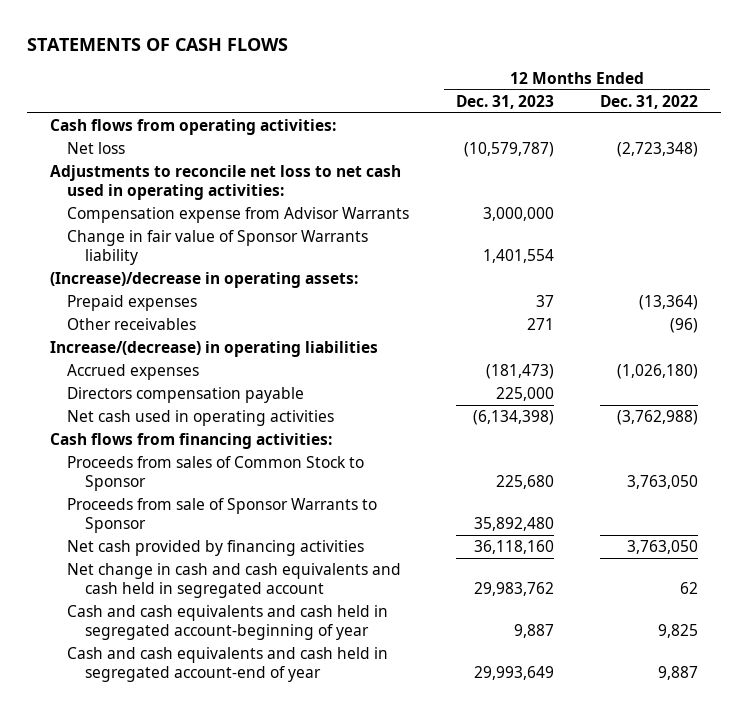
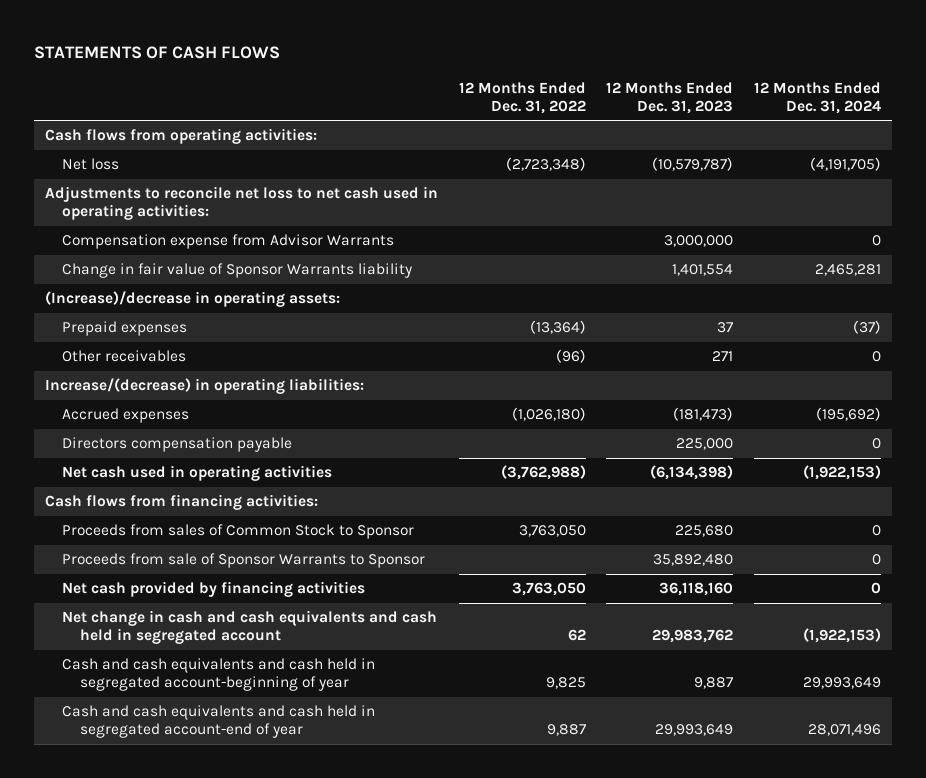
- | 12 Months Ended Dec. 31, 2023 | 12 Months Ended Dec. 31, 2022
+ | 12 Months Ended Dec. 31, 2022 | 12 Months Ended Dec. 31, 2023 | 12 Months Ended Dec. 31, 2024
- Increase/(decrease) in operating liabilities
+ Increase/(decrease) in operating liabilities:

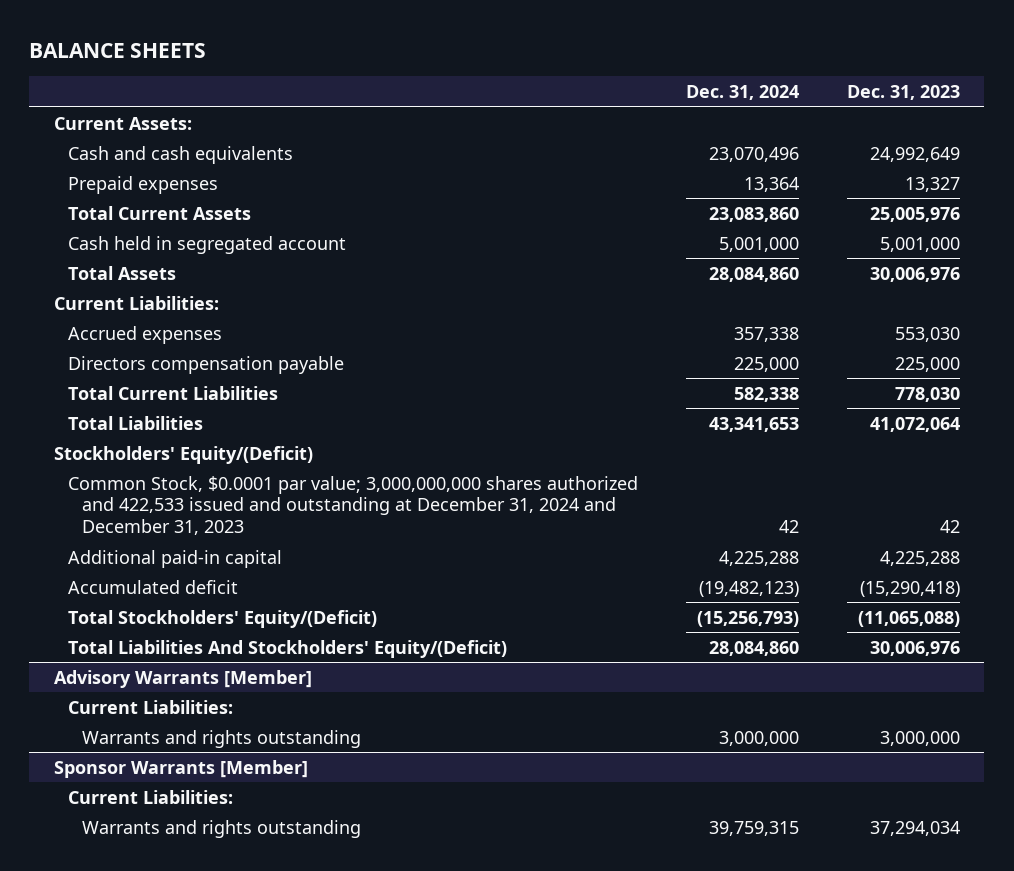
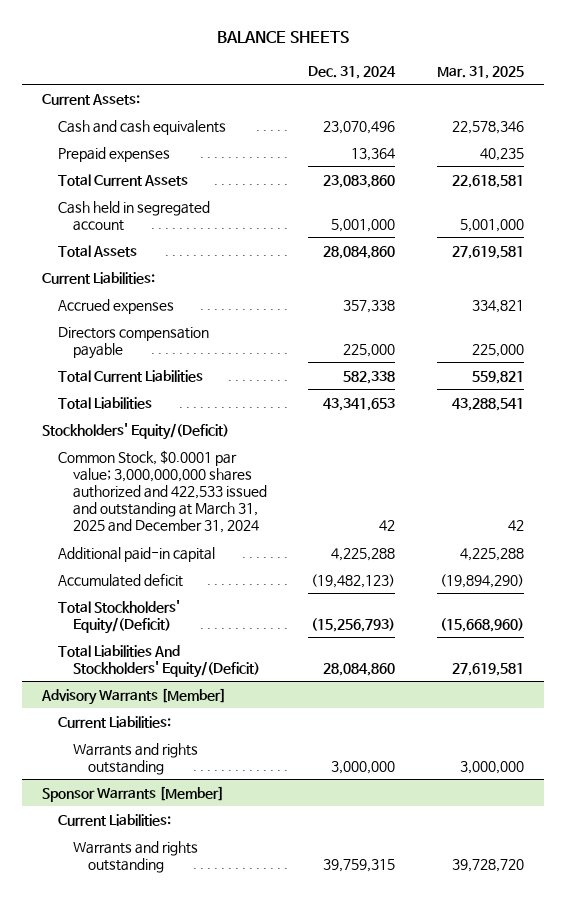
- | Dec. 31, 2024 | Dec. 31, 2023
+ | Dec. 31, 2024 | Mar. 31, 2025
- Common Stock, $0.0001 par value; 3,000,000,000 shares authorized and 422,533 issued and outstanding at December 31, 2024 and December 31, 2023 | 42 | 42
+ Common Stock, $0.0001 par value; 3,000,000,000 shares authorized and 422,533 issued and outstanding at March 31, 2025 and December 31, 2024 | 42 | 42

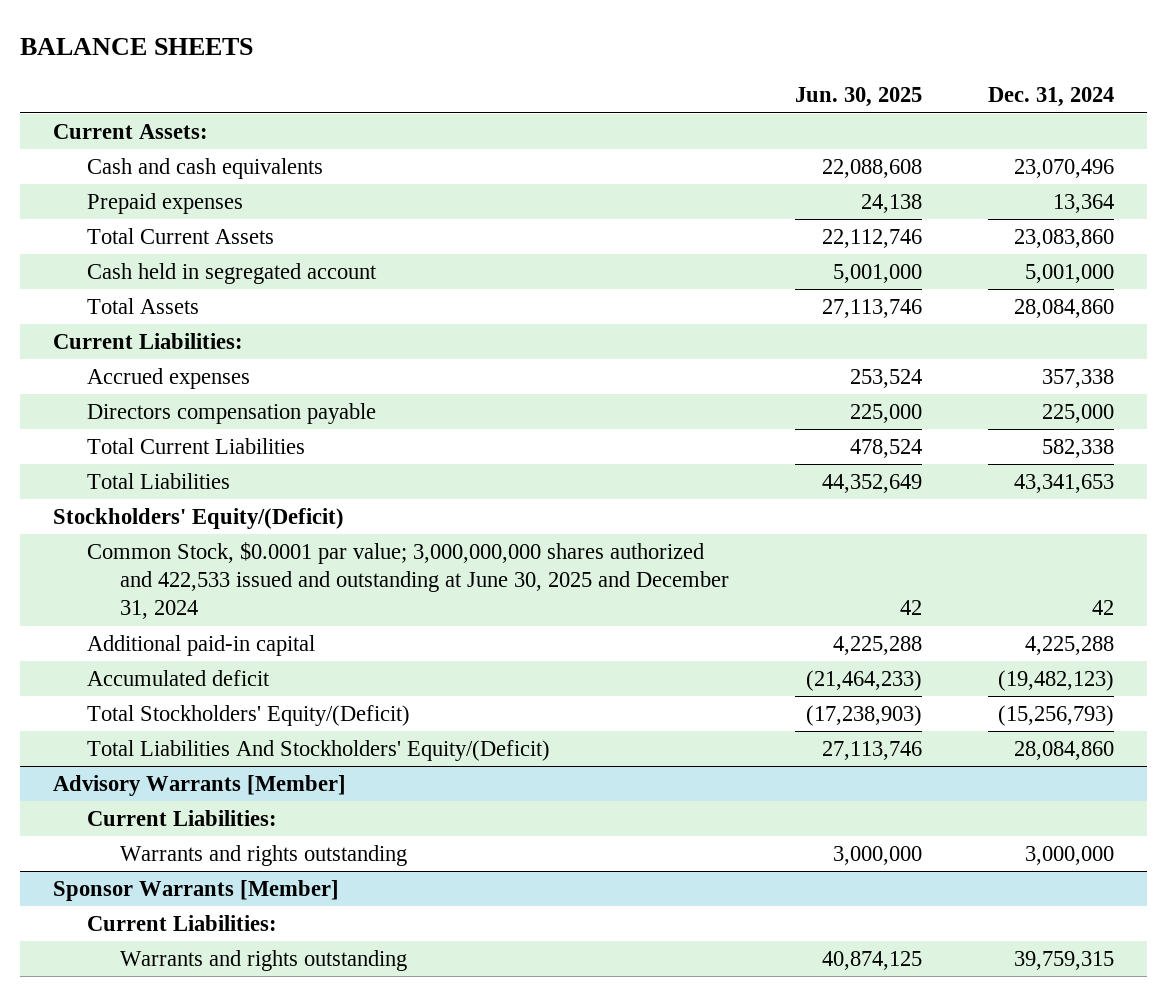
- | Dec. 31, 2024 | Mar. 31, 2025
+ | Jun. 30, 2025 | Dec. 31, 2024
- Common Stock, $0.0001 par value; 3,000,000,000 shares authorized and 422,533 issued and outstanding at March 31, 2025 and December 31, 2024 | 42 | 42
+ Common Stock, $0.0001 par value; 3,000,000,000 shares authorized and 422,533 issued and outstanding at June 30, 2025 and December 31, 2024 | 42 | 42

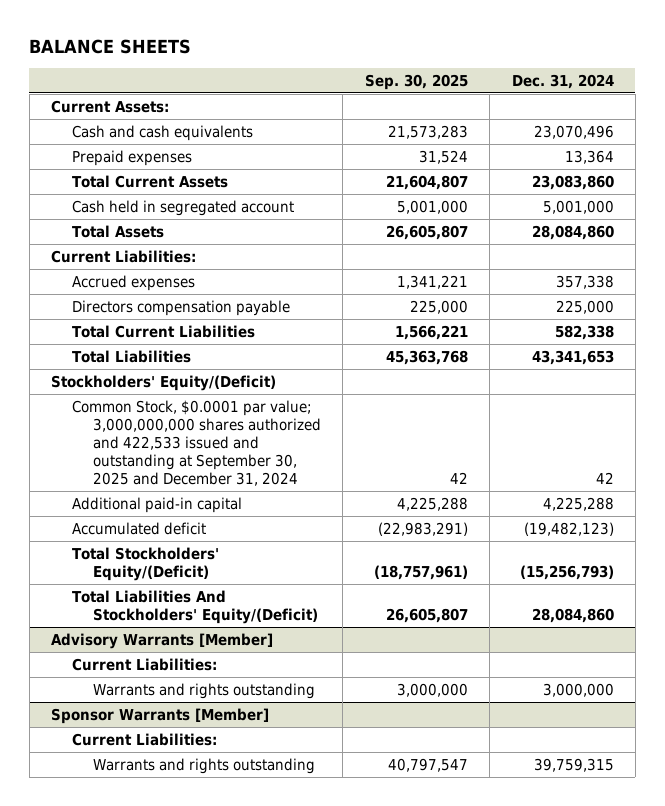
- | Jun. 30, 2025 | Dec. 31, 2024
+ | Sep. 30, 2025 | Dec. 31, 2024
- Common Stock, $0.0001 par value; 3,000,000,000 shares authorized and 422,533 issued and outstanding at June 30, 2025 and December 31, 2024 | 42 | 42
+ Common Stock, $0.0001 par value; 3,000,000,000 shares authorized and 422,533 issued and outstanding at September 30, 2025 and December 31, 2024 | 42 | 42

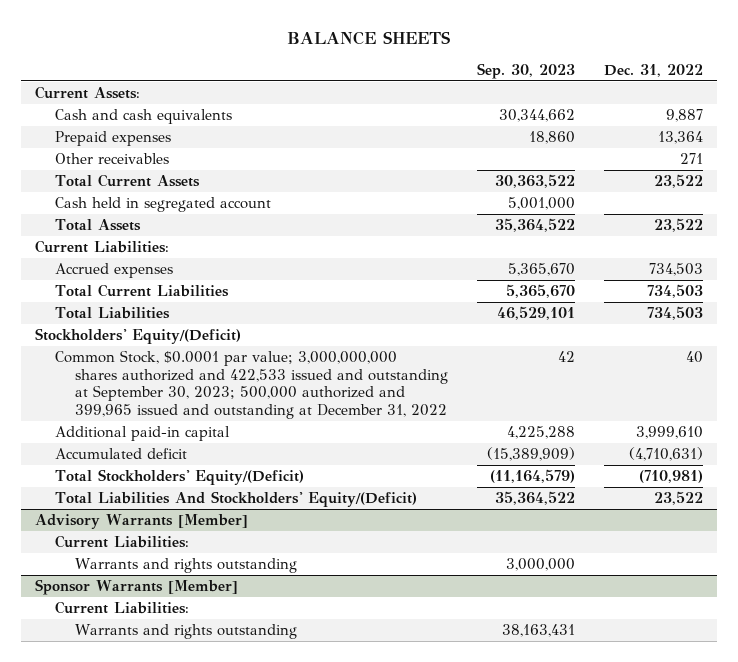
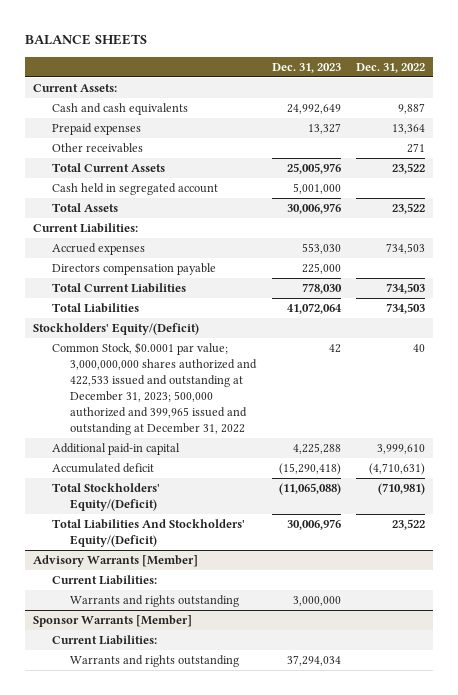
- | Sep. 30, 2023 | Dec. 31, 2022
+ | Dec. 31, 2023 | Dec. 31, 2022
+ Directors compensation payable | 225,000 |
- Common Stock, $0.0001 par value; 3,000,000,000 shares authorized and 422,533 issued and outstanding at September 30, 2023; 500,000 authorized and 399,965 issued and outstanding at December 31, 2022 | 42 | 40
+ Common Stock, $0.0001 par value; 3,000,000,000 shares authorized and 422,533 issued and outstanding at December 31, 2023; 500,000 authorized and 399,965 issued and outstanding at December 31, 2022 | 42 | 40

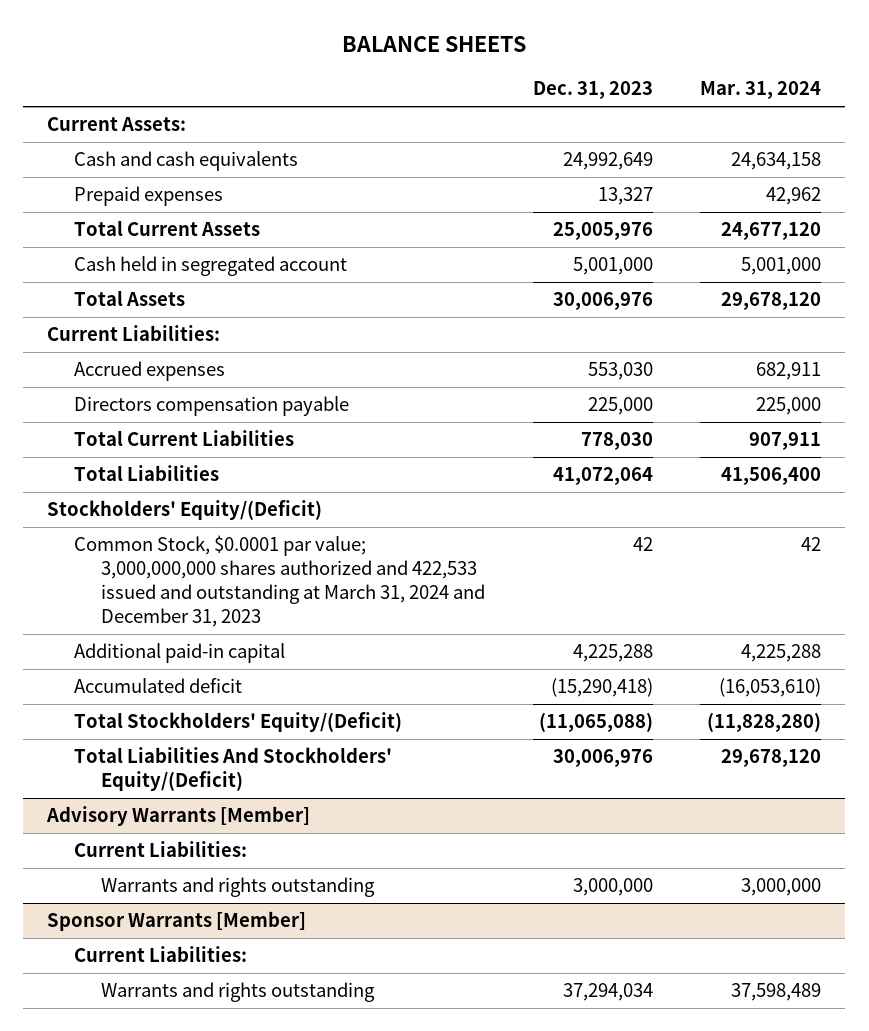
- | Dec. 31, 2023 | Dec. 31, 2022
+ | Dec. 31, 2023 | Mar. 31, 2024
- Other receivables | | 271
- Common Stock, $0.0001 par value; 3,000,000,000 shares authorized and 422,533 issued and outstanding at December 31, 2023; 500,000 authorized and 399,965 issued and outstanding at December 31, 2022 | 42 | 40
+ Common Stock, $0.0001 par value; 3,000,000,000 shares authorized and 422,533 issued and outstanding at March 31, 2024 and December 31, 2023 | 42 | 42

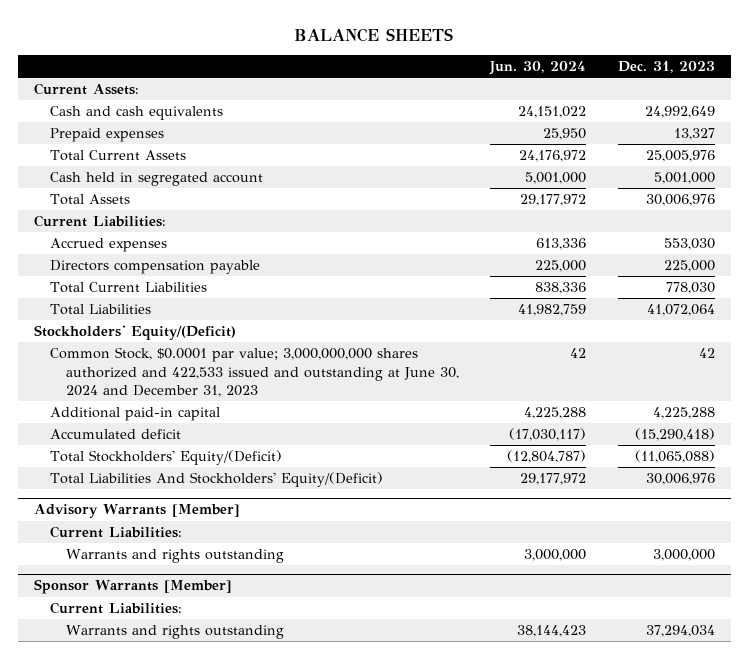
- | Dec. 31, 2023 | Mar. 31, 2024
+ | Jun. 30, 2024 | Dec. 31, 2023
- Common Stock, $0.0001 par value; 3,000,000,000 shares authorized and 422,533 issued and outstanding at March 31, 2024 and December 31, 2023 | 42 | 42
+ Common Stock, $0.0001 par value; 3,000,000,000 shares authorized and 422,533 issued and outstanding at June 30, 2024 and December 31, 2023 | 42 | 42

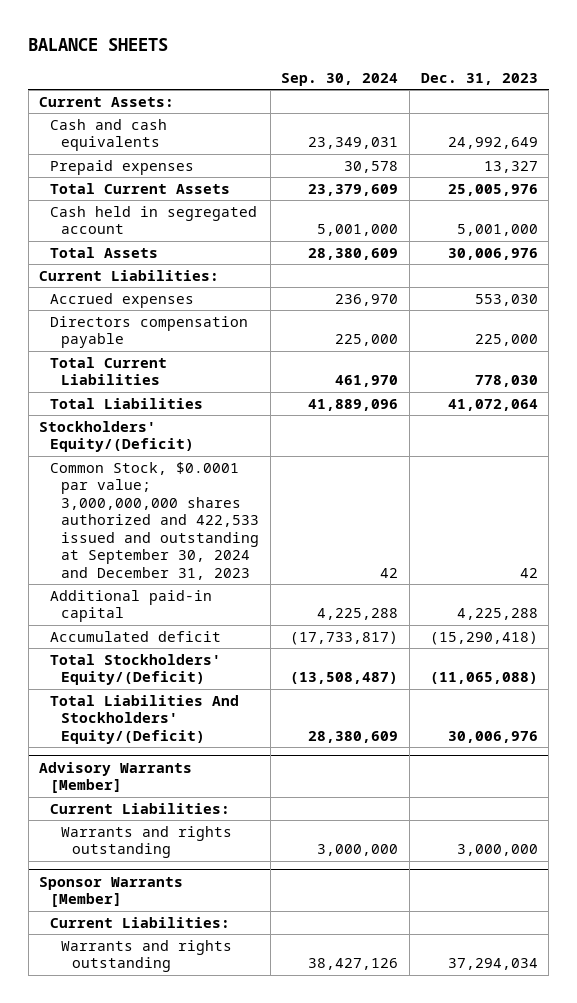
- | Jun. 30, 2024 | Dec. 31, 2023
+ | Sep. 30, 2024 | Dec. 31, 2023
- Common Stock, $0.0001 par value; 3,000,000,000 shares authorized and 422,533 issued and outstanding at June 30, 2024 and December 31, 2023 | 42 | 42
+ Common Stock, $0.0001 par value; 3,000,000,000 shares authorized and 422,533 issued and outstanding at September 30, 2024 and December 31, 2023 | 42 | 42

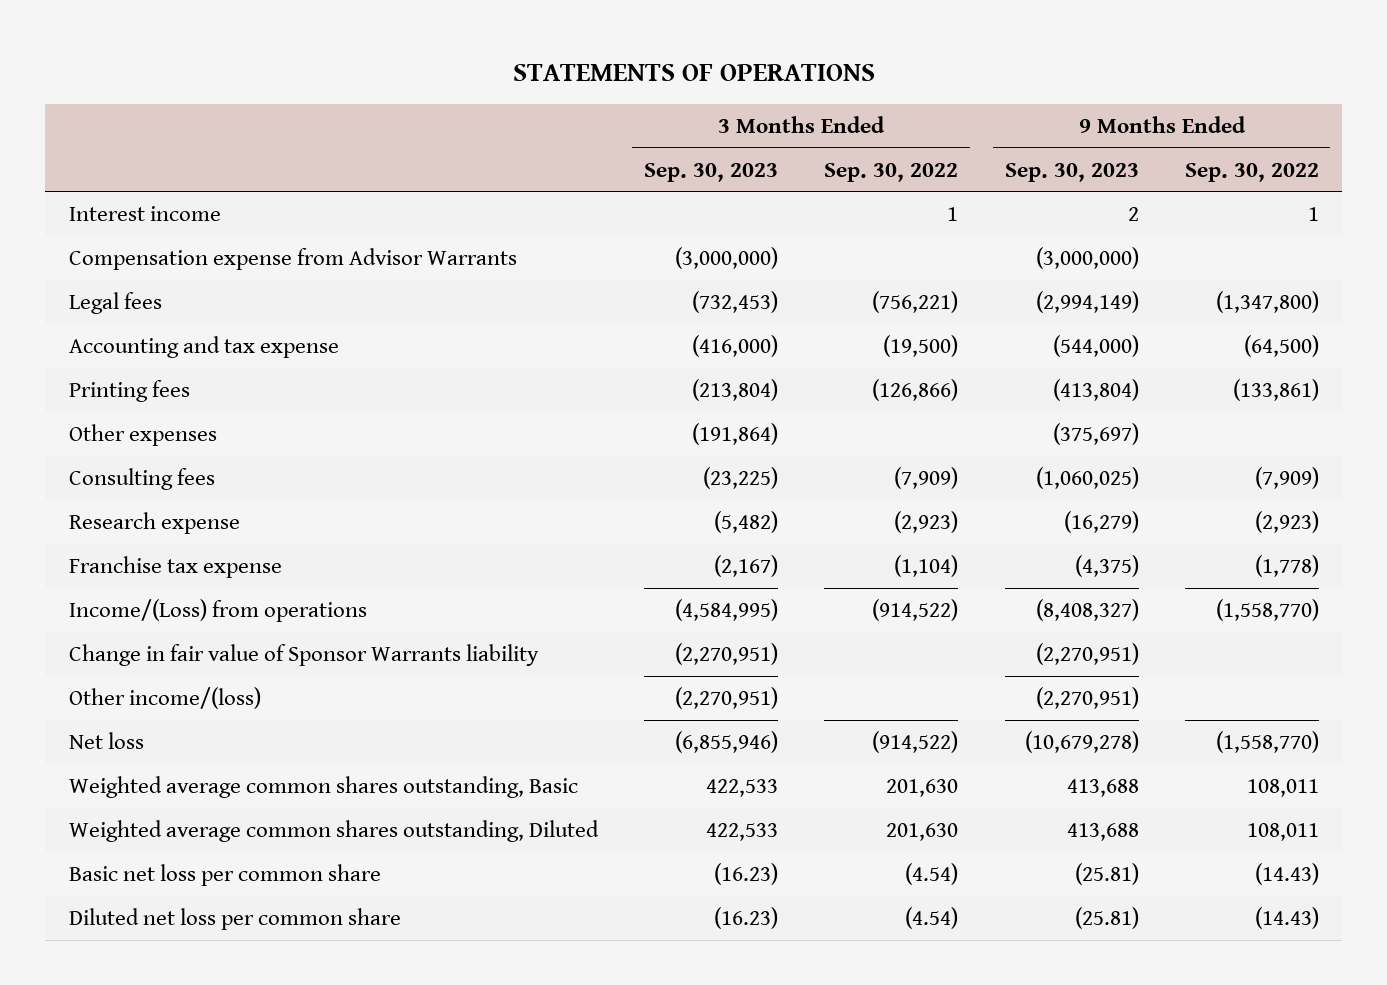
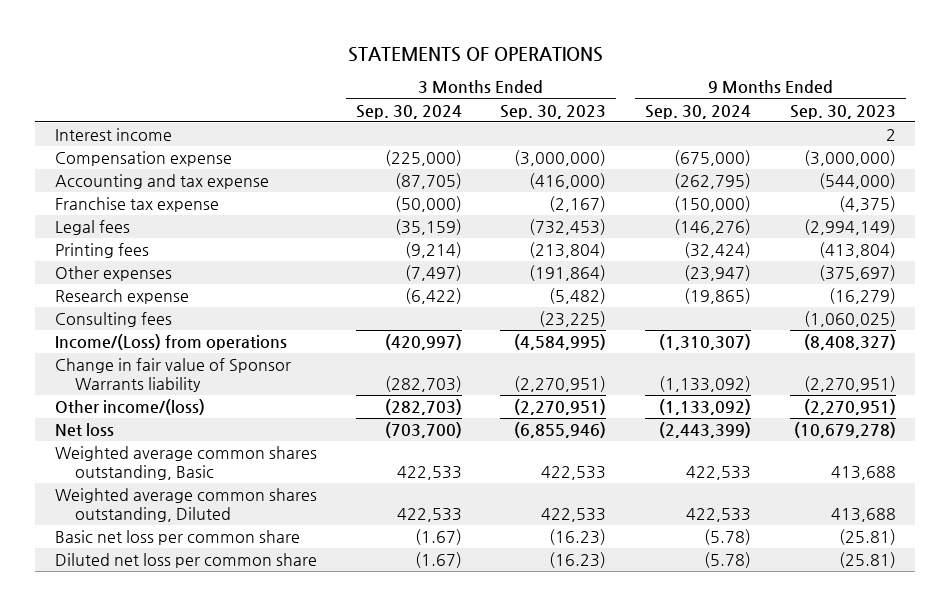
- | 3 Months Ended Sep. 30, 2023 | 3 Months Ended Sep. 30, 2022 | 9 Months Ended Sep. 30, 2023 | 9 Months Ended Sep. 30, 2022
+ | 3 Months Ended Sep. 30, 2024 | 3 Months Ended Sep. 30, 2023 | 9 Months Ended Sep. 30, 2024 | 9 Months Ended Sep. 30, 2023
- Compensation expense from Advisor Warrants | (3,000,000) | | (3,000,000) |
+ Compensation expense | (225,000) | (3,000,000) | (675,000) | (3,000,000)
moved up: Franchise tax expense | (50,000) | (2,167) | (150,000) | (4,375)
moved down: Legal fees | (35,159) | (732,453) | (146,276) | (2,994,149)
moved down: Consulting fees | | (23,225) | | (1,060,025)

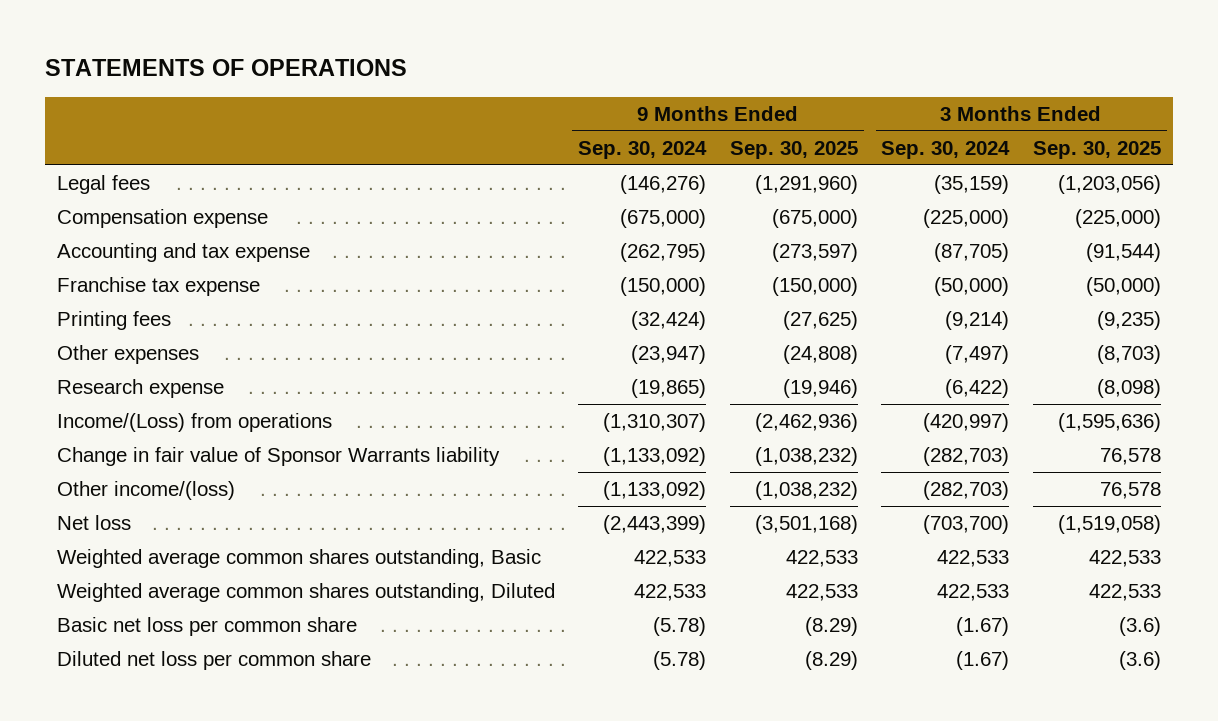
- | 3 Months Ended Sep. 30, 2024 | 3 Months Ended Sep. 30, 2023 | 9 Months Ended Sep. 30, 2024 | 9 Months Ended Sep. 30, 2023
+ | 9 Months Ended Sep. 30, 2024 | 9 Months Ended Sep. 30, 2025 | 3 Months Ended Sep. 30, 2024 | 3 Months Ended Sep. 30, 2025
- Interest income | | | | 2
moved up: Legal fees | (146,276) | (1,291,960) | (35,159) | (1,203,056)
- Consulting fees | | (23,225) | | (1,060,025)

